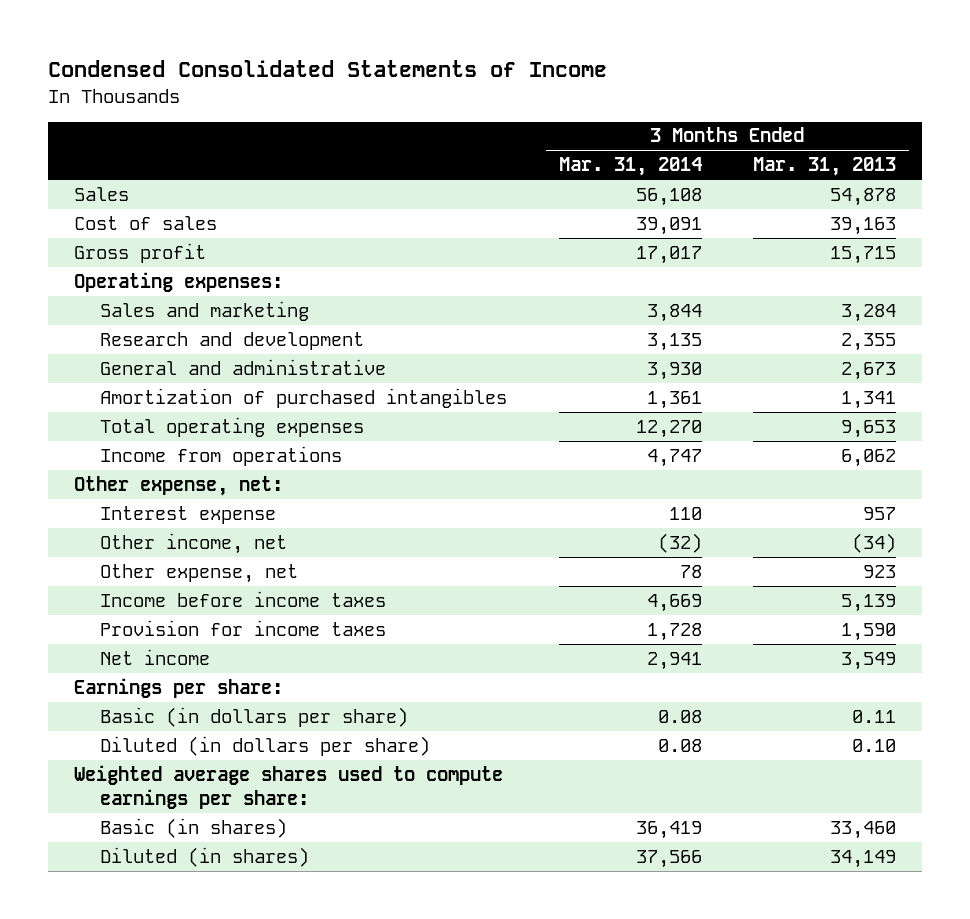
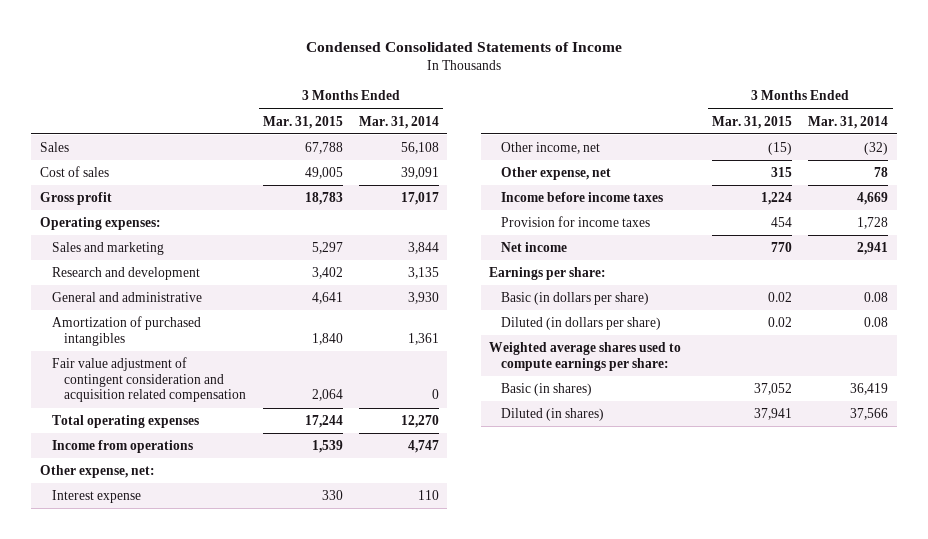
- | 3 Months Ended Mar. 31, 2014 | 3 Months Ended Mar. 31, 2013
+ | 3 Months Ended Mar. 31, 2015 | 3 Months Ended Mar. 31, 2014
+ Fair value adjustment of contingent consideration and acquisition related compensation | 2,064 | 0

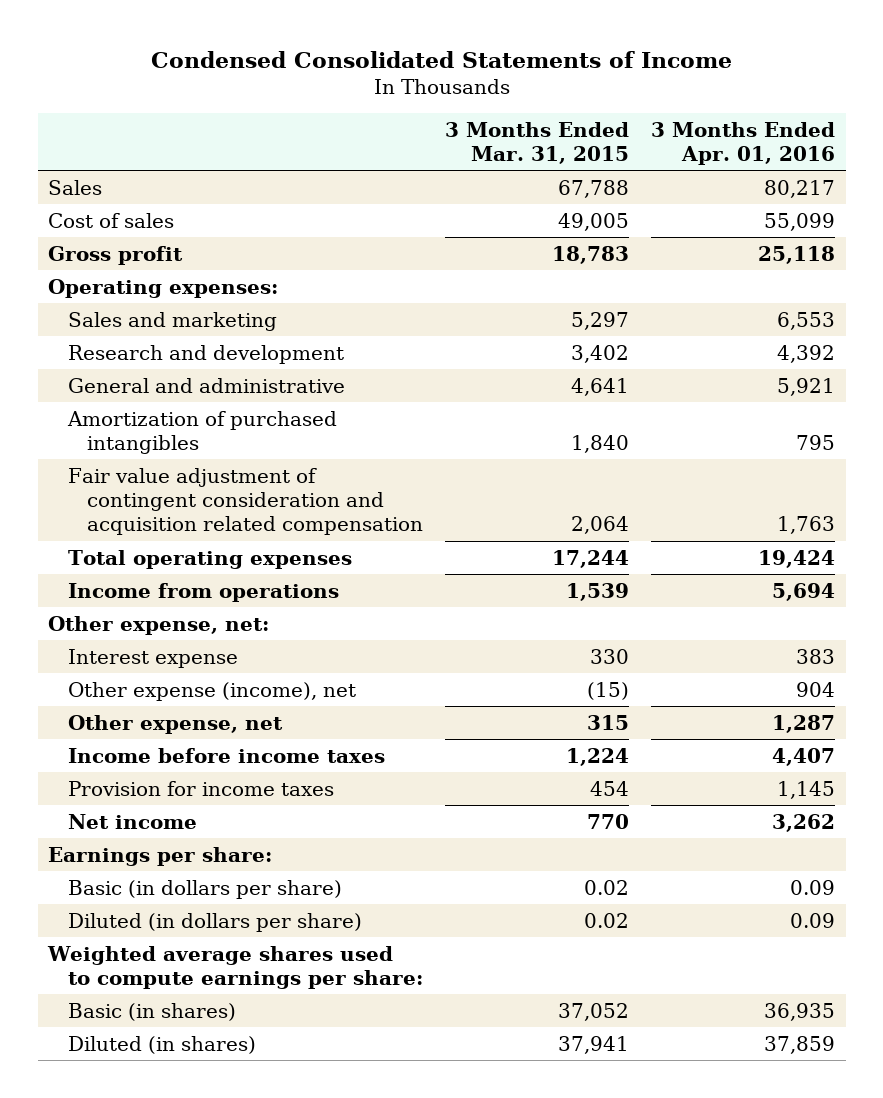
- | 3 Months Ended Mar. 31, 2015 | 3 Months Ended Mar. 31, 2014
+ | 3 Months Ended Mar. 31, 2015 | 3 Months Ended Apr. 01, 2016
- Other income, net | (15) | (32)
+ Other expense (income), net | (15) | 904

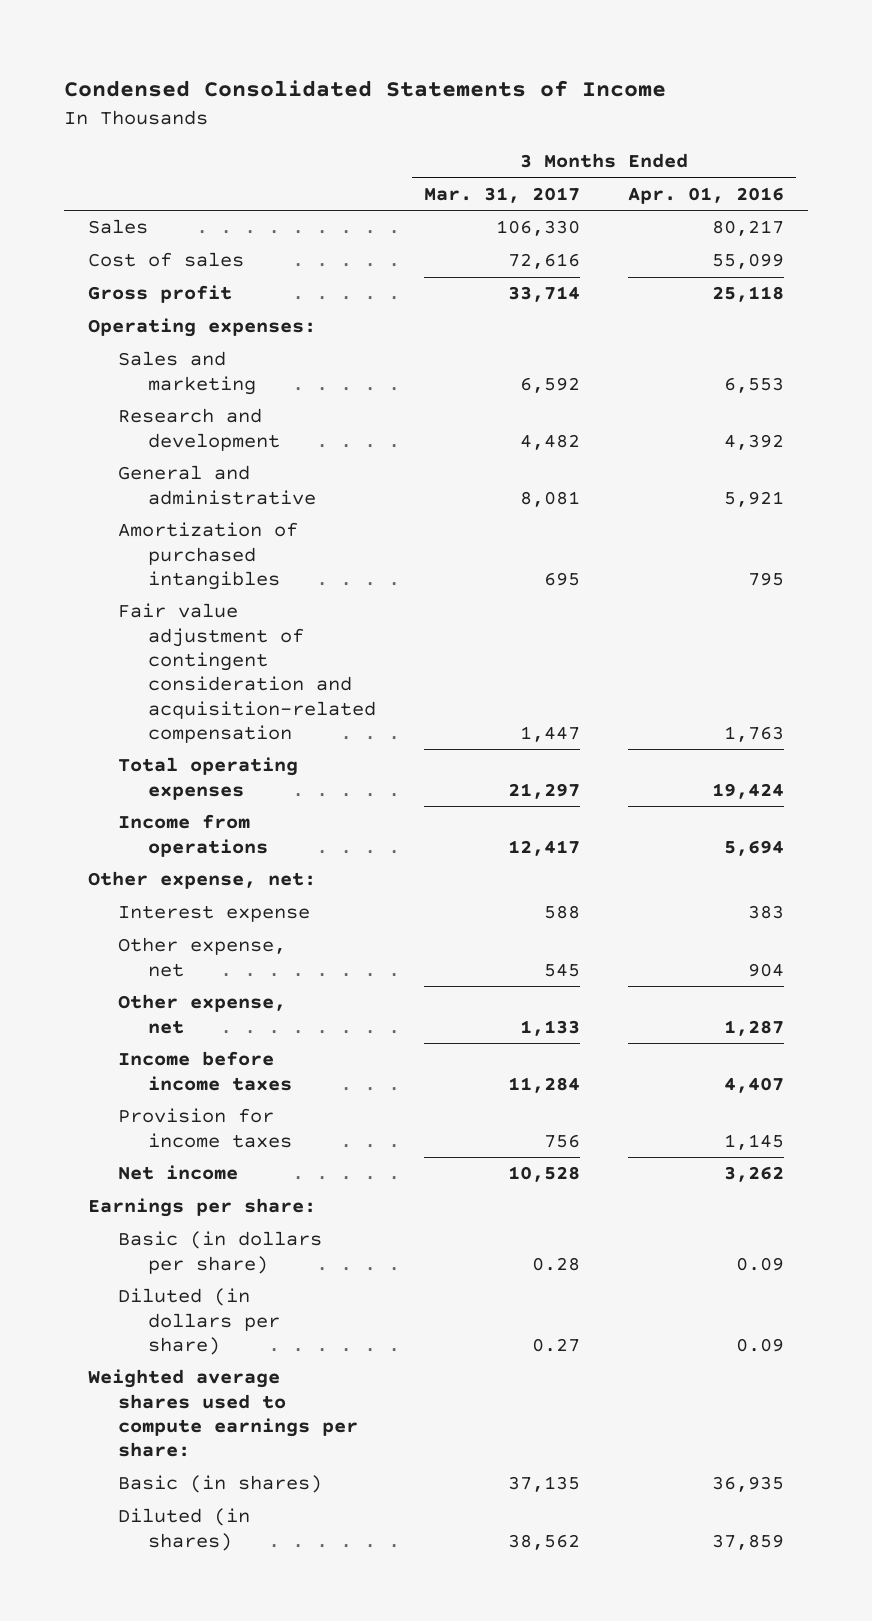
- | 3 Months Ended Mar. 31, 2015 | 3 Months Ended Apr. 01, 2016
+ | 3 Months Ended Mar. 31, 2017 | 3 Months Ended Apr. 01, 2016
- Fair value adjustment of contingent consideration and acquisition related compensation | 2,064 | 1,763
+ Fair value adjustment of contingent consideration and acquisition-related compensation | 1,447 | 1,763
- Other expense (income), net | (15) | 904
+ Other expense, net | 545 | 904

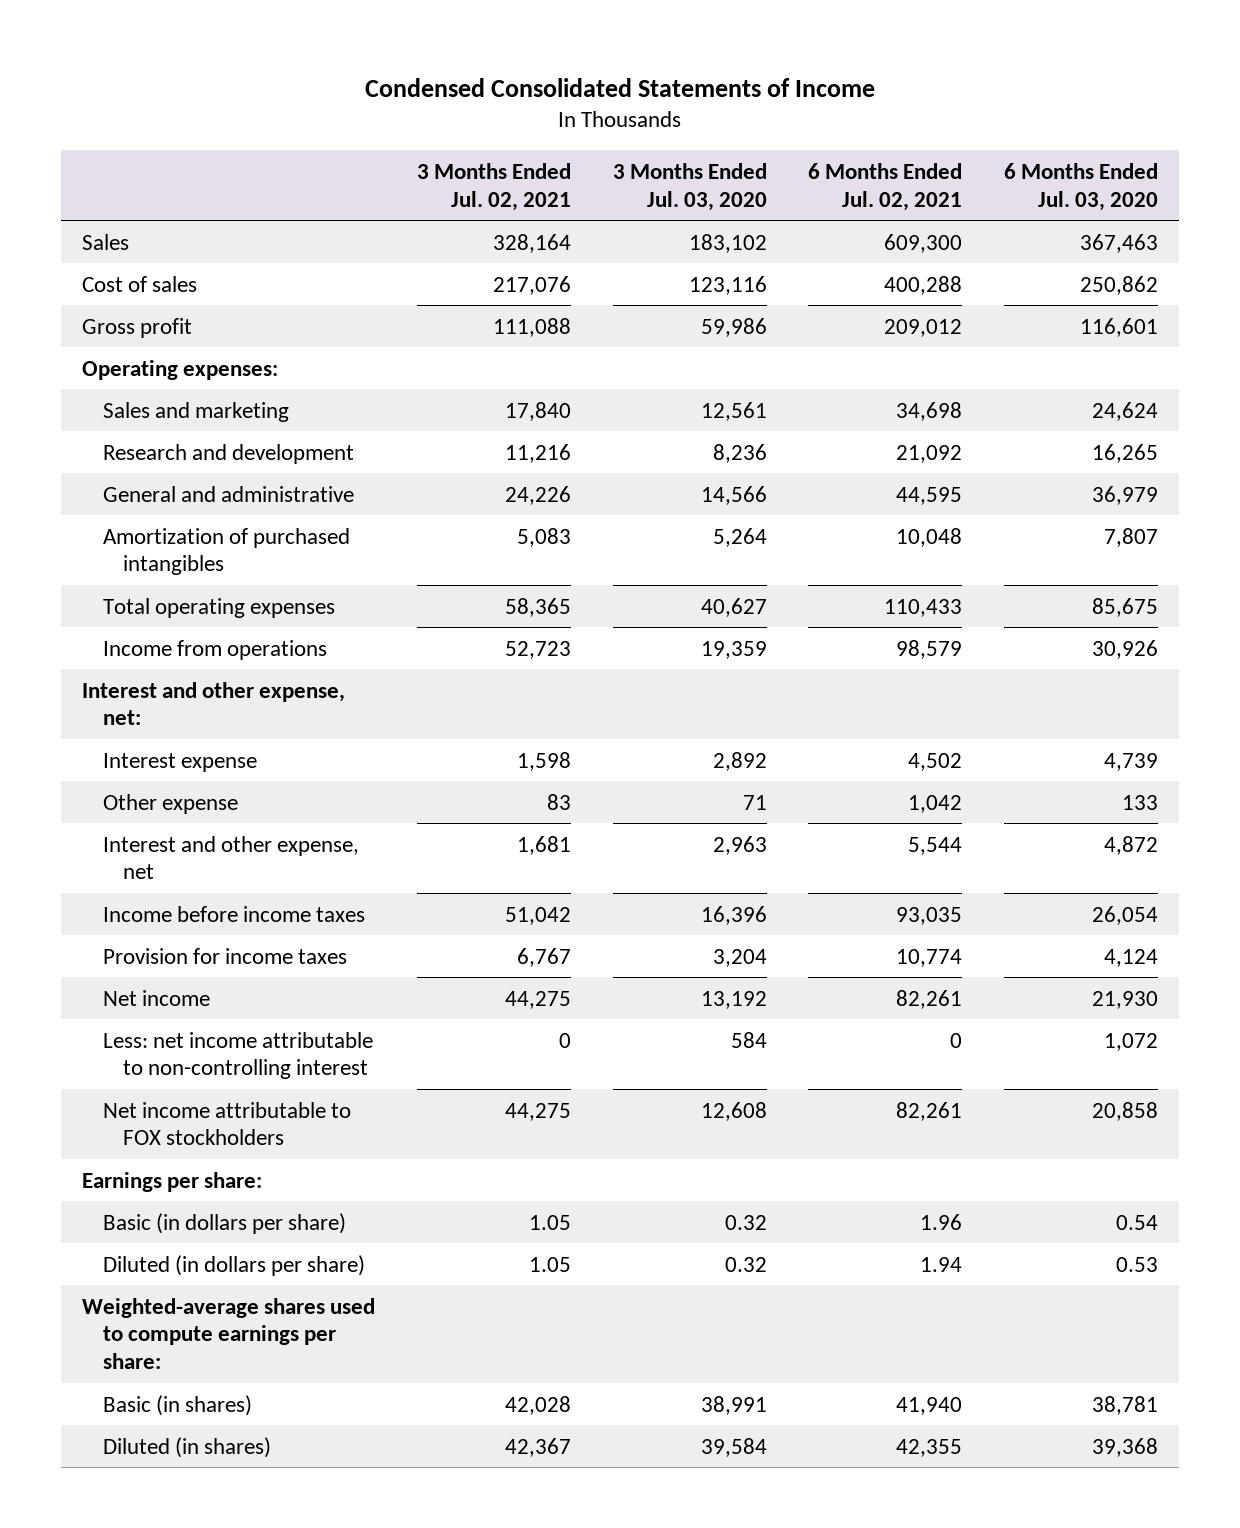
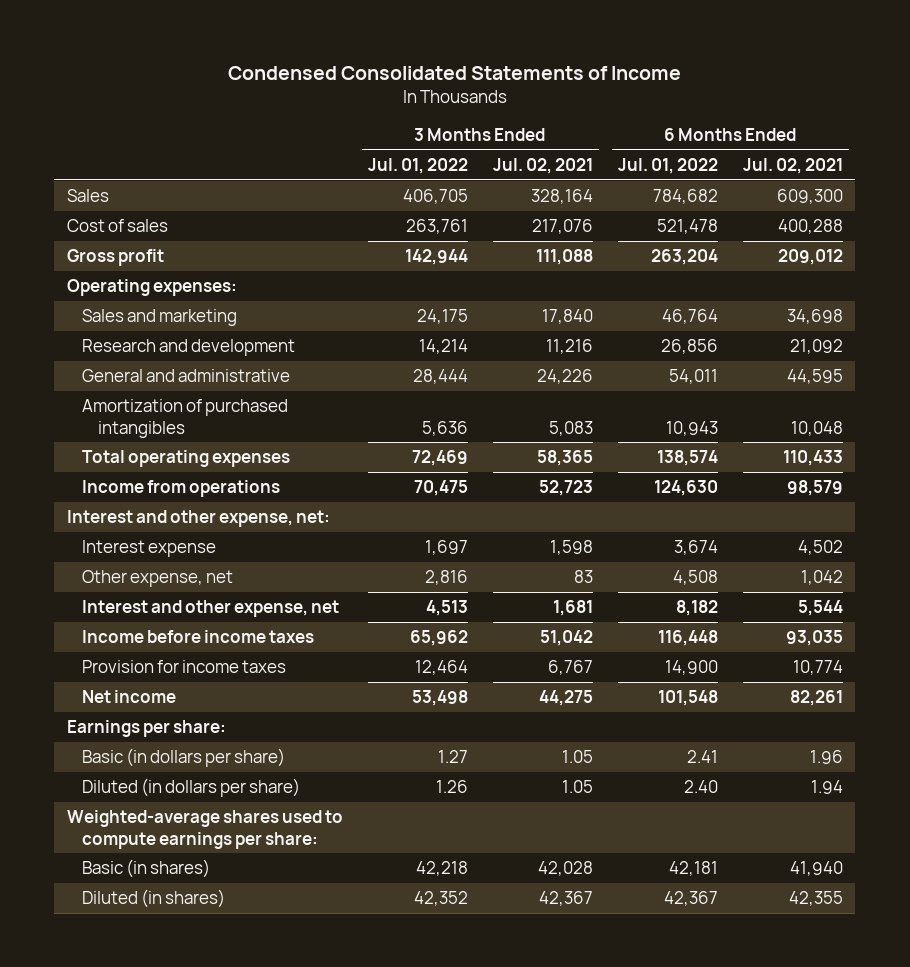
- | 3 Months Ended Jul. 02, 2021 | 3 Months Ended Jul. 03, 2020 | 6 Months Ended Jul. 02, 2021 | 6 Months Ended Jul. 03, 2020
+ | 3 Months Ended Jul. 01, 2022 | 3 Months Ended Jul. 02, 2021 | 6 Months Ended Jul. 01, 2022 | 6 Months Ended Jul. 02, 2021
- Other expense | 83 | 71 | 1,042 | 133
+ Other expense, net | 2,816 | 83 | 4,508 | 1,042
- Less: net income attributable to non-controlling interest | 0 | 584 | 0 | 1,072
- Net income attributable to FOX stockholders | 44,275 | 12,608 | 82,261 | 20,858

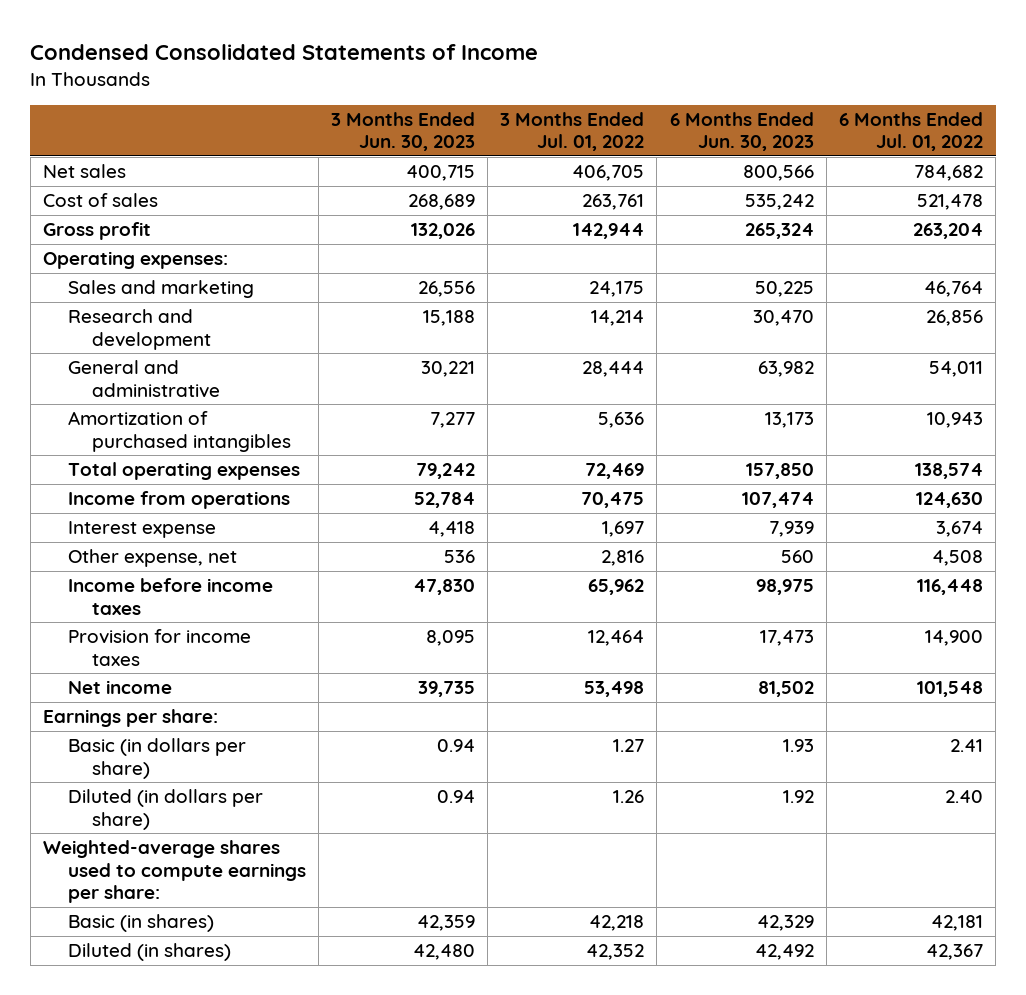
- | 3 Months Ended Jul. 01, 2022 | 3 Months Ended Jul. 02, 2021 | 6 Months Ended Jul. 01, 2022 | 6 Months Ended Jul. 02, 2021
+ | 3 Months Ended Jun. 30, 2023 | 3 Months Ended Jul. 01, 2022 | 6 Months Ended Jun. 30, 2023 | 6 Months Ended Jul. 01, 2022
- Sales | 406,705 | 328,164 | 784,682 | 609,300
+ Net sales | 400,715 | 406,705 | 800,566 | 784,682
- Interest and other expense, net:
- Interest and other expense, net | 4,513 | 1,681 | 8,182 | 5,544

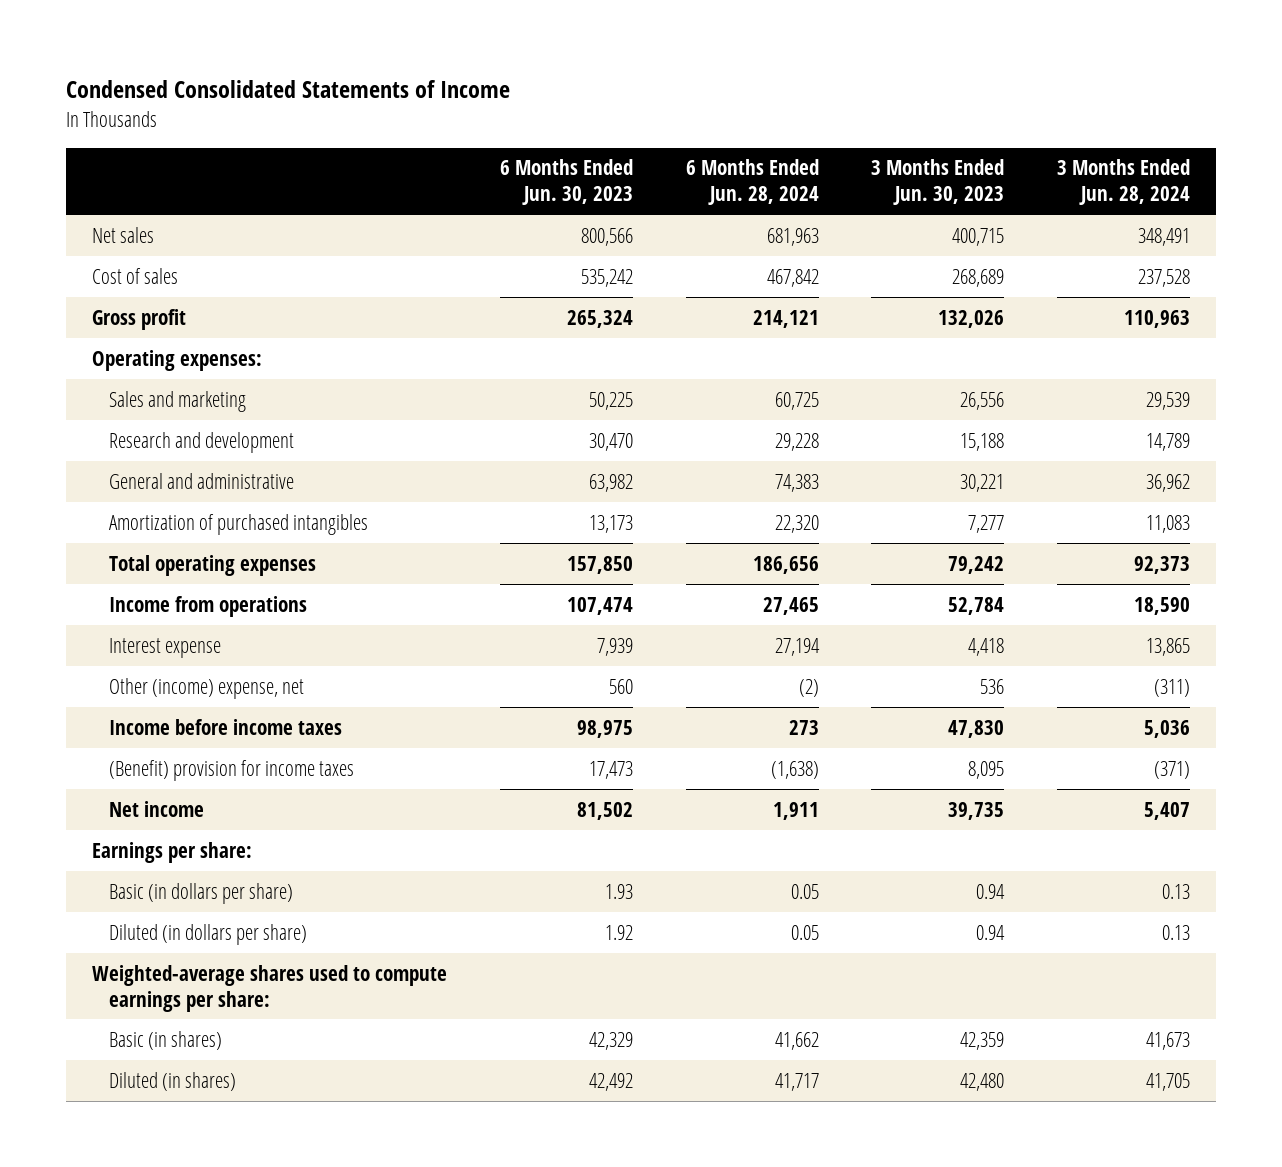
- | 3 Months Ended Jun. 30, 2023 | 3 Months Ended Jul. 01, 2022 | 6 Months Ended Jun. 30, 2023 | 6 Months Ended Jul. 01, 2022
+ | 6 Months Ended Jun. 30, 2023 | 6 Months Ended Jun. 28, 2024 | 3 Months Ended Jun. 30, 2023 | 3 Months Ended Jun. 28, 2024
- Other expense, net | 536 | 2,816 | 560 | 4,508
+ Other (income) expense, net | 560 | (2) | 536 | (311)
- Provision for income taxes | 8,095 | 12,464 | 17,473 | 14,900
+ (Benefit) provision for income taxes | 17,473 | (1,638) | 8,095 | (371)

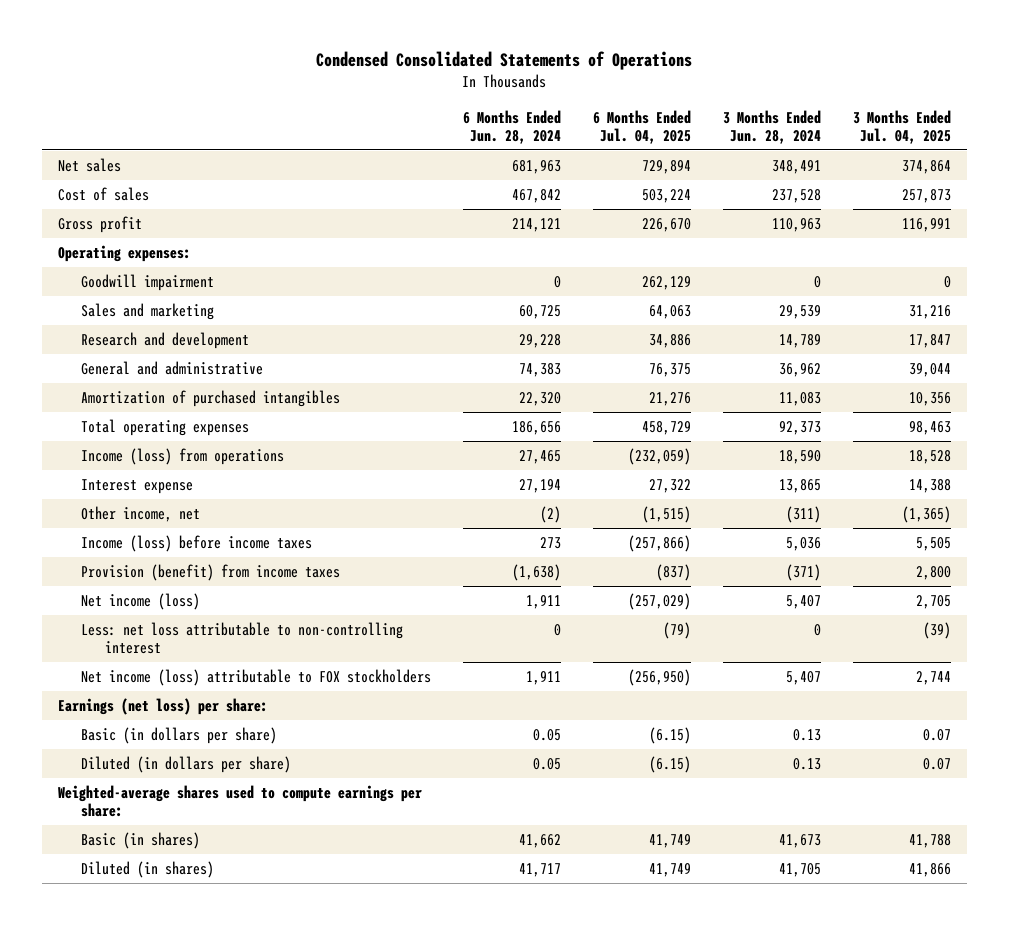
- Condensed Consolidated Statements of Income
+ Condensed Consolidated Statements of Operations
- | 6 Months Ended Jun. 30, 2023 | 6 Months Ended Jun. 28, 2024 | 3 Months Ended Jun. 30, 2023 | 3 Months Ended Jun. 28, 2024
+ | 6 Months Ended Jun. 28, 2024 | 6 Months Ended Jul. 04, 2025 | 3 Months Ended Jun. 28, 2024 | 3 Months Ended Jul. 04, 2025
+ Goodwill impairment | 0 | 262,129 | 0 | 0
- Income from operations | 107,474 | 27,465 | 52,784 | 18,590
+ Income (loss) from operations | 27,465 | (232,059) | 18,590 | 18,528
- Other (income) expense, net | 560 | (2) | 536 | (311)
- Income before income taxes | 98,975 | 273 | 47,830 | 5,036
- (Benefit) provision for income taxes | 17,473 | (1,638) | 8,095 | (371)
- Net income | 81,502 | 1,911 | 39,735 | 5,407
- Earnings per share:
+ Other income, net | (2) | (1,515) | (311) | (1,365)
+ Income (loss) before income taxes | 273 | (257,866) | 5,036 | 5,505
+ Provision (benefit) from income taxes | (1,638) | (837) | (371) | 2,800
+ Net income (loss) | 1,911 | (257,029) | 5,407 | 2,705
+ Less: net loss attributable to non-controlling interest | 0 | (79) | 0 | (39)
+ Net income (loss) attributable to FOX stockholders | 1,911 | (256,950) | 5,407 | 2,744
+ Earnings (net loss) per share:

